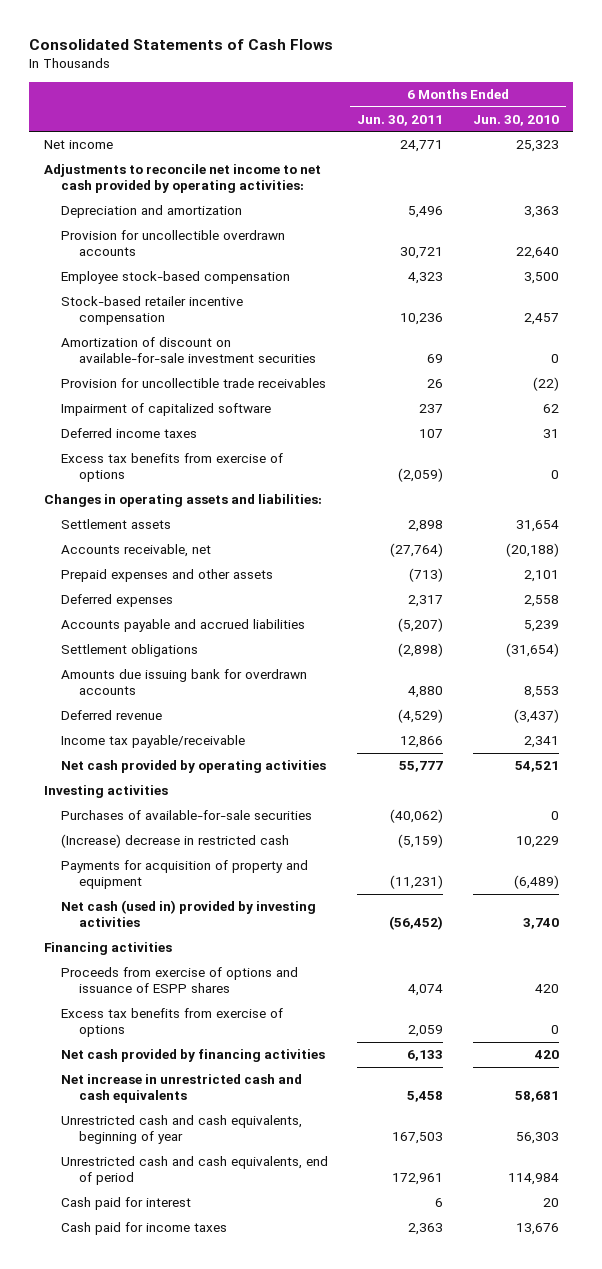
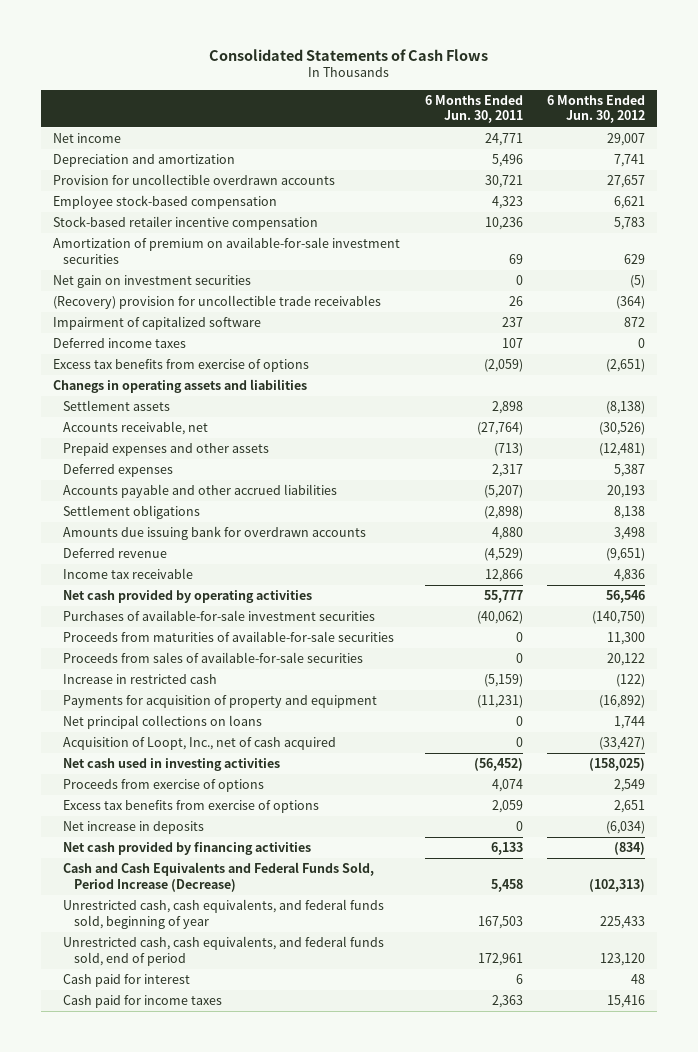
- | 6 Months Ended Jun. 30, 2011 | 6 Months Ended Jun. 30, 2010
+ | 6 Months Ended Jun. 30, 2011 | 6 Months Ended Jun. 30, 2012
- Adjustments to reconcile net income to net cash provided by operating activities:
- Amortization of discount on available-for-sale investment securities | 69 | 0
- Provision for uncollectible trade receivables | 26 | (22)
+ Amortization of premium on available-for-sale investment securities | 69 | 629
+ Net gain on investment securities | 0 | (5)
+ (Recovery) provision for uncollectible trade receivables | 26 | (364)
- Changes in operating assets and liabilities:
+ Chanegs in operating assets and liabilities
- Accounts payable and accrued liabilities | (5,207) | 5,239
+ Accounts payable and other accrued liabilities | (5,207) | 20,193
- Income tax payable/receivable | 12,866 | 2,341
+ Income tax receivable | 12,866 | 4,836
- Investing activities
- Purchases of available-for-sale securities | (40,062) | 0
- (Increase) decrease in restricted cash | (5,159) | 10,229
+ Purchases of available-for-sale investment securities | (40,062) | (140,750)
+ Proceeds from maturities of available-for-sale securities | 0 | 11,300
+ Proceeds from sales of available-for-sale securities | 0 | 20,122
+ Increase in restricted cash | (5,159) | (122)
- Net cash (used in) provided by investing activities | (56,452) | 3,740
- Financing activities
- Proceeds from exercise of options and issuance of ESPP shares | 4,074 | 420
+ Net principal collections on loans | 0 | 1,744
+ Acquisition of Loopt, Inc., net of cash acquired | 0 | (33,427)
+ Net cash used in investing activities | (56,452) | (158,025)
+ Proceeds from exercise of options | 4,074 | 2,549
+ Net increase in deposits | 0 | (6,034)
- Net increase in unrestricted cash and cash equivalents | 5,458 | 58,681
- Unrestricted cash and cash equivalents, beginning of year | 167,503 | 56,303
- Unrestricted cash and cash equivalents, end of period | 172,961 | 114,984
+ Cash and Cash Equivalents and Federal Funds Sold, Period Increase (Decrease) | 5,458 | (102,313)
+ Unrestricted cash, cash equivalents, and federal funds sold, beginning of year | 167,503 | 225,433
+ Unrestricted cash, cash equivalents, and federal funds sold, end of period | 172,961 | 123,120

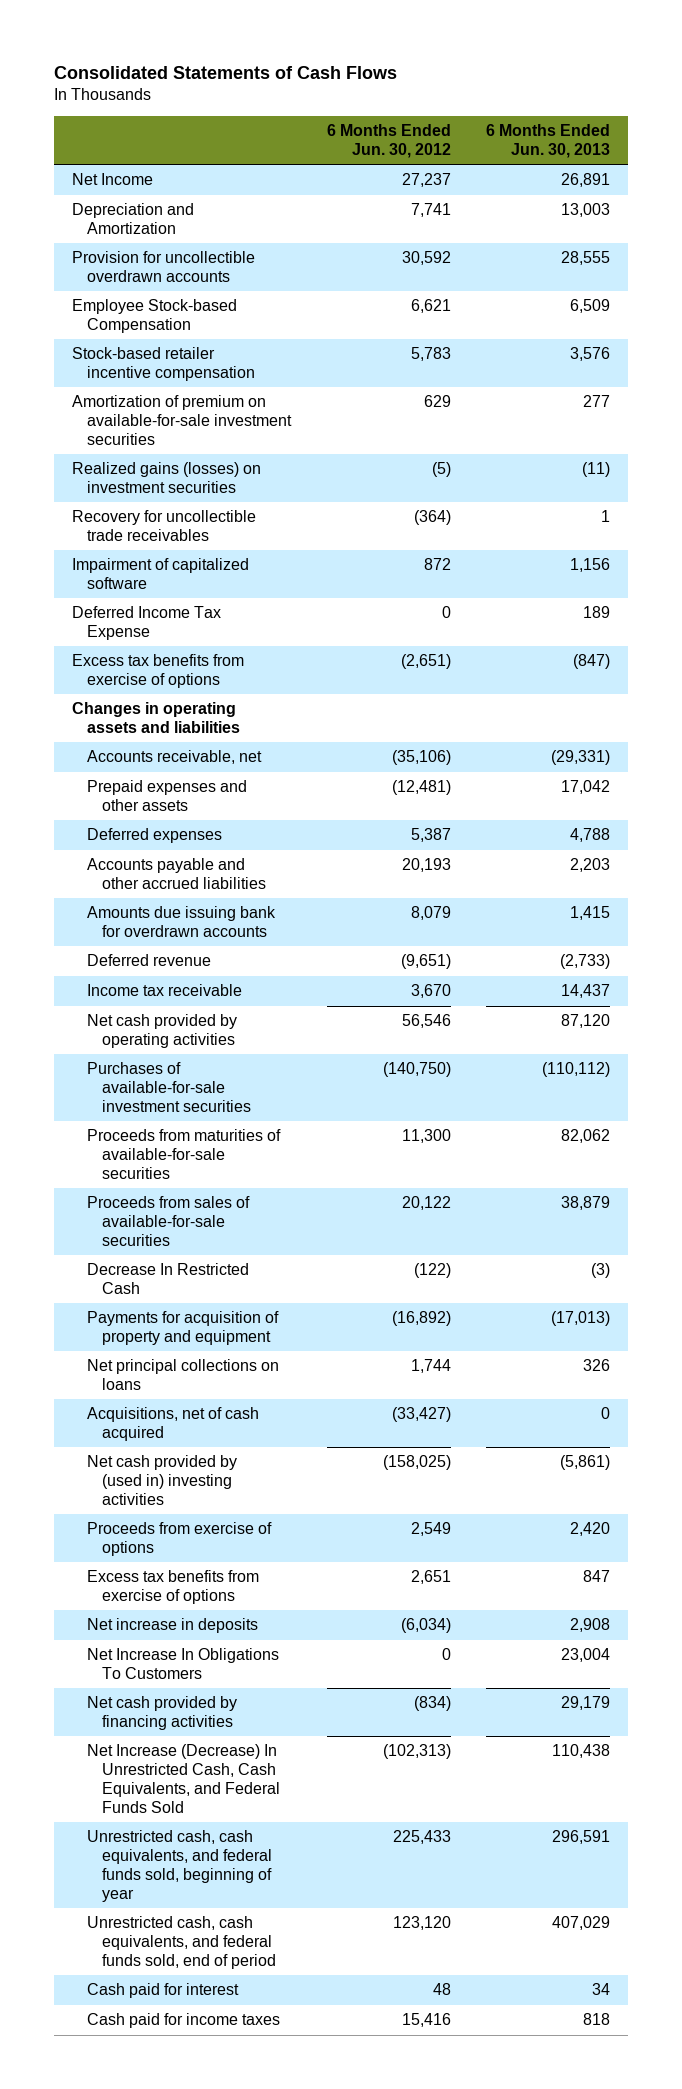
- | 6 Months Ended Jun. 30, 2011 | 6 Months Ended Jun. 30, 2012
+ | 6 Months Ended Jun. 30, 2012 | 6 Months Ended Jun. 30, 2013
- Net income | 24,771 | 29,007
- Depreciation and amortization | 5,496 | 7,741
- Provision for uncollectible overdrawn accounts | 30,721 | 27,657
- Employee stock-based compensation | 4,323 | 6,621
+ Net Income | 27,237 | 26,891
+ Depreciation and Amortization | 7,741 | 13,003
+ Provision for uncollectible overdrawn accounts | 30,592 | 28,555
+ Employee Stock-based Compensation | 6,621 | 6,509
- Net gain on investment securities | 0 | (5)
- (Recovery) provision for uncollectible trade receivables | 26 | (364)
+ Realized gains (losses) on investment securities | (5) | (11)
+ Recovery for uncollectible trade receivables | (364) | 1
- Deferred income taxes | 107 | 0
+ Deferred Income Tax Expense | 0 | 189
- Chanegs in operating assets and liabilities
- Settlement assets | 2,898 | (8,138)
- Accounts receivable, net | (27,764) | (30,526)
+ Changes in operating assets and liabilities
+ Accounts receivable, net | (35,106) | (29,331)
- Settlement obligations | (2,898) | 8,138
- Amounts due issuing bank for overdrawn accounts | 4,880 | 3,498
+ Amounts due issuing bank for overdrawn accounts | 8,079 | 1,415
- Income tax receivable | 12,866 | 4,836
+ Income tax receivable | 3,670 | 14,437
- Increase in restricted cash | (5,159) | (122)
+ Decrease In Restricted Cash | (122) | (3)
- Acquisition of Loopt, Inc., net of cash acquired | 0 | (33,427)
- Net cash used in investing activities | (56,452) | (158,025)
+ Acquisitions, net of cash acquired | (33,427) | 0
+ Net cash provided by (used in) investing activities | (158,025) | (5,861)
+ Net Increase In Obligations To Customers | 0 | 23,004
- Cash and Cash Equivalents and Federal Funds Sold, Period Increase (Decrease) | 5,458 | (102,313)
+ Net Increase (Decrease) In Unrestricted Cash, Cash Equivalents, and Federal Funds Sold | (102,313) | 110,438

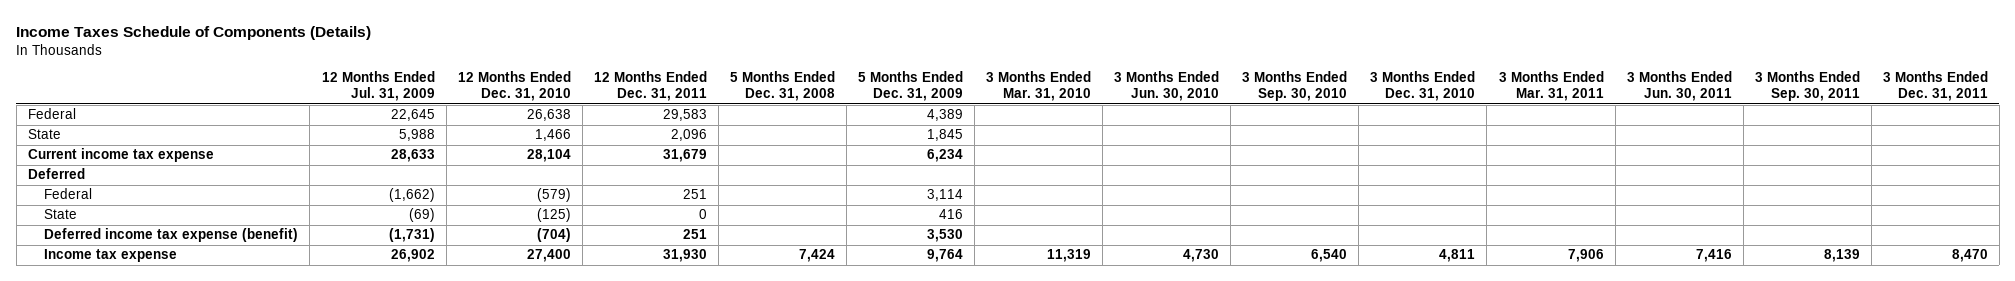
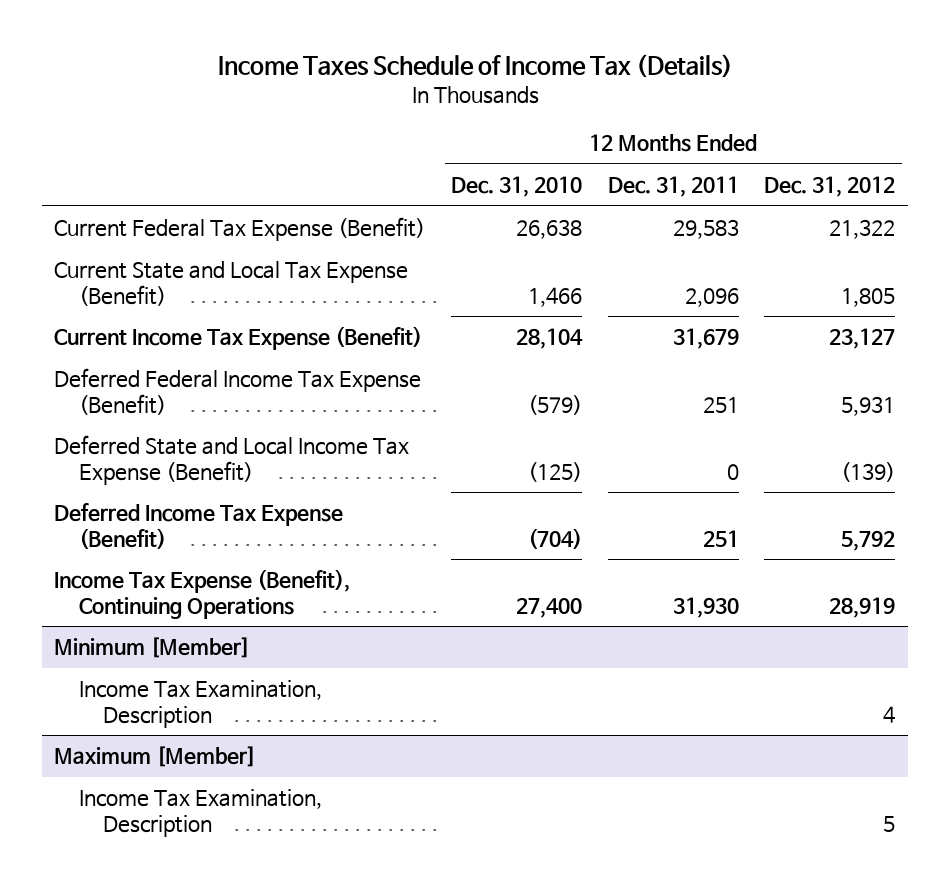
- Income Taxes Schedule of Components (Details)
+ Income Taxes Schedule of Income Tax (Details)
- | 12 Months Ended Jul. 31, 2009 | 12 Months Ended Dec. 31, 2010 | 12 Months Ended Dec. 31, 2011 | 5 Months Ended Dec. 31, 2008 | 5 Months Ended Dec. 31, 2009 | 3 Months Ended Mar. 31, 2010 | 3 Months Ended Jun. 30, 2010 | 3 Months Ended Sep. 30, 2010 | 3 Months Ended Dec. 31, 2010 | 3 Months Ended Mar. 31, 2011 | 3 Months Ended Jun. 30, 2011 | 3 Months Ended Sep. 30, 2011 | 3 Months Ended Dec. 31, 2011
+ | 12 Months Ended Dec. 31, 2010 | 12 Months Ended Dec. 31, 2011 | 12 Months Ended Dec. 31, 2012
- Federal | 22,645 | 26,638 | 29,583 | | 4,389 | | | | | | | |
- State | 5,988 | 1,466 | 2,096 | | 1,845 | | | | | | | |
- Current income tax expense | 28,633 | 28,104 | 31,679 | | 6,234 | | | | | | | |
- Deferred
- Federal | (1,662) | (579) | 251 | | 3,114 | | | | | | | |
- State | (69) | (125) | 0 | | 416 | | | | | | | |
- Deferred income tax expense (benefit) | (1,731) | (704) | 251 | | 3,530 | | | | | | | |
- Income tax expense | 26,902 | 27,400 | 31,930 | 7,424 | 9,764 | 11,319 | 4,730 | 6,540 | 4,811 | 7,906 | 7,416 | 8,139 | 8,470
+ Current Federal Tax Expense (Benefit) | 26,638 | 29,583 | 21,322
+ Current State and Local Tax Expense (Benefit) | 1,466 | 2,096 | 1,805
+ Current Income Tax Expense (Benefit) | 28,104 | 31,679 | 23,127
+ Deferred Federal Income Tax Expense (Benefit) | (579) | 251 | 5,931
+ Deferred State and Local Income Tax Expense (Benefit) | (125) | 0 | (139)
+ Deferred Income Tax Expense (Benefit) | (704) | 251 | 5,792
+ Income Tax Expense (Benefit), Continuing Operations | 27,400 | 31,930 | 28,919
+ Minimum [Member]
+ Income Tax Examination, Description | | | 4
+ Maximum [Member]
+ Income Tax Examination, Description | | | 5

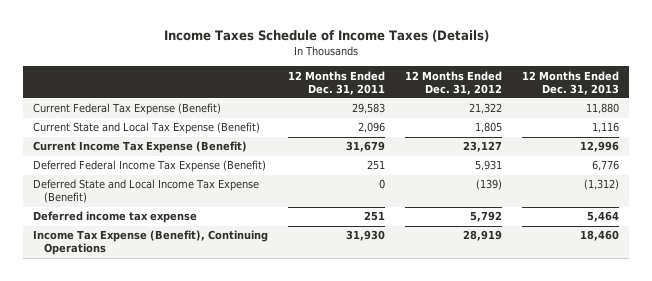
- Income Taxes Schedule of Income Tax (Details)
+ Income Taxes Schedule of Income Taxes (Details)
- | 12 Months Ended Dec. 31, 2010 | 12 Months Ended Dec. 31, 2011 | 12 Months Ended Dec. 31, 2012
+ | 12 Months Ended Dec. 31, 2011 | 12 Months Ended Dec. 31, 2012 | 12 Months Ended Dec. 31, 2013
- Deferred Income Tax Expense (Benefit) | (704) | 251 | 5,792
+ Deferred income tax expense | 251 | 5,792 | 5,464
- Minimum [Member]
- Income Tax Examination, Description | | | 4
- Maximum [Member]
- Income Tax Examination, Description | | | 5

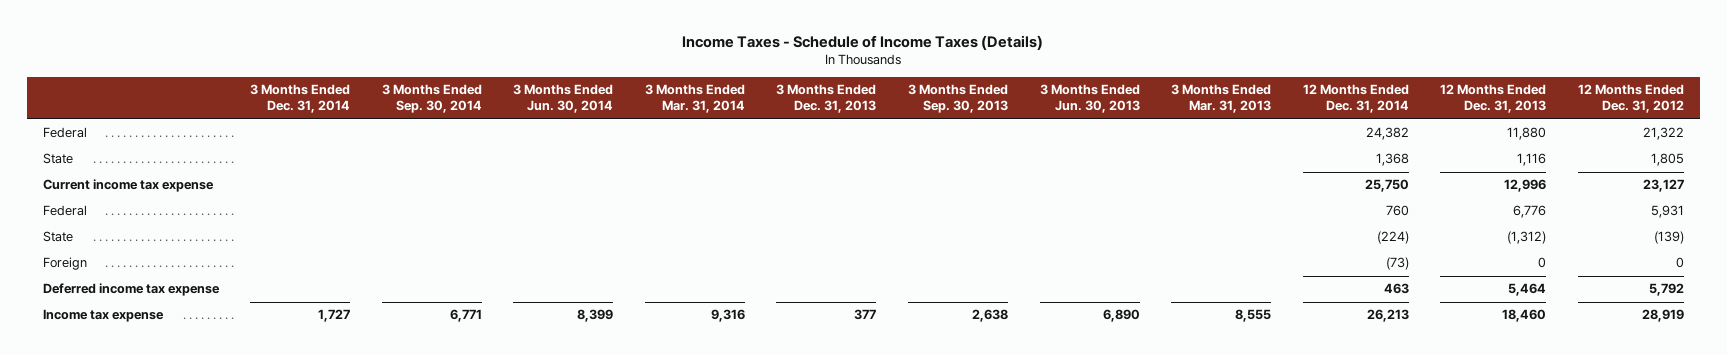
- Income Taxes Schedule of Income Taxes (Details)
+ Income Taxes - Schedule of Income Taxes (Details)
- | 12 Months Ended Dec. 31, 2011 | 12 Months Ended Dec. 31, 2012 | 12 Months Ended Dec. 31, 2013
+ | 3 Months Ended Dec. 31, 2014 | 3 Months Ended Sep. 30, 2014 | 3 Months Ended Jun. 30, 2014 | 3 Months Ended Mar. 31, 2014 | 3 Months Ended Dec. 31, 2013 | 3 Months Ended Sep. 30, 2013 | 3 Months Ended Jun. 30, 2013 | 3 Months Ended Mar. 31, 2013 | 12 Months Ended Dec. 31, 2014 | 12 Months Ended Dec. 31, 2013 | 12 Months Ended Dec. 31, 2012
- Current Federal Tax Expense (Benefit) | 29,583 | 21,322 | 11,880
- Current State and Local Tax Expense (Benefit) | 2,096 | 1,805 | 1,116
- Current Income Tax Expense (Benefit) | 31,679 | 23,127 | 12,996
- Deferred Federal Income Tax Expense (Benefit) | 251 | 5,931 | 6,776
- Deferred State and Local Income Tax Expense (Benefit) | 0 | (139) | (1,312)
+ Federal | | | | | | | | | 24,382 | 11,880 | 21,322
+ State | | | | | | | | | 1,368 | 1,116 | 1,805
+ Current income tax expense | | | | | | | | | 25,750 | 12,996 | 23,127
+ Federal | | | | | | | | | 760 | 6,776 | 5,931
+ State | | | | | | | | | (224) | (1,312) | (139)
+ Foreign | | | | | | | | | (73) | 0 | 0
- Income Tax Expense (Benefit), Continuing Operations | 31,930 | 28,919 | 18,460
+ Income tax expense | 1,727 | 6,771 | 8,399 | 9,316 | 377 | 2,638 | 6,890 | 8,555 | 26,213 | 18,460 | 28,919

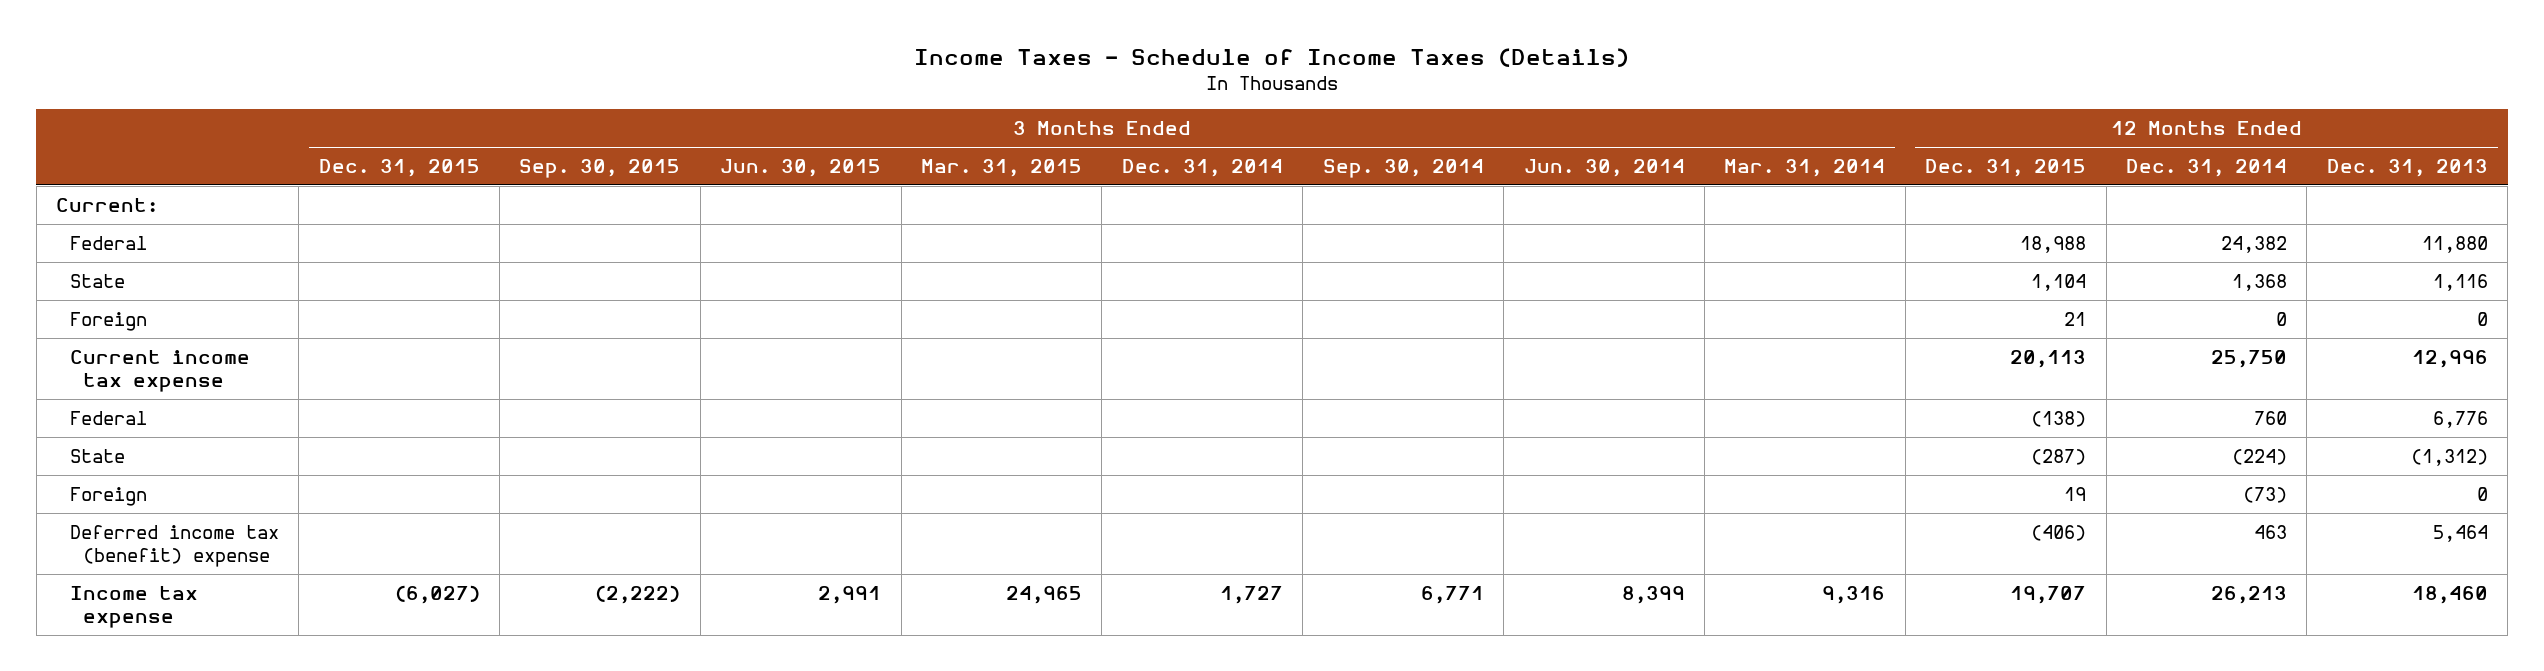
- | 3 Months Ended Dec. 31, 2014 | 3 Months Ended Sep. 30, 2014 | 3 Months Ended Jun. 30, 2014 | 3 Months Ended Mar. 31, 2014 | 3 Months Ended Dec. 31, 2013 | 3 Months Ended Sep. 30, 2013 | 3 Months Ended Jun. 30, 2013 | 3 Months Ended Mar. 31, 2013 | 12 Months Ended Dec. 31, 2014 | 12 Months Ended Dec. 31, 2013 | 12 Months Ended Dec. 31, 2012
+ | 3 Months Ended Dec. 31, 2015 | 3 Months Ended Sep. 30, 2015 | 3 Months Ended Jun. 30, 2015 | 3 Months Ended Mar. 31, 2015 | 3 Months Ended Dec. 31, 2014 | 3 Months Ended Sep. 30, 2014 | 3 Months Ended Jun. 30, 2014 | 3 Months Ended Mar. 31, 2014 | 12 Months Ended Dec. 31, 2015 | 12 Months Ended Dec. 31, 2014 | 12 Months Ended Dec. 31, 2013
+ Current:
+ Foreign | | | | | | | | | 21 | 0 | 0
- Deferred income tax expense | | | | | | | | | 463 | 5,464 | 5,792
+ Deferred income tax (benefit) expense | | | | | | | | | (406) | 463 | 5,464

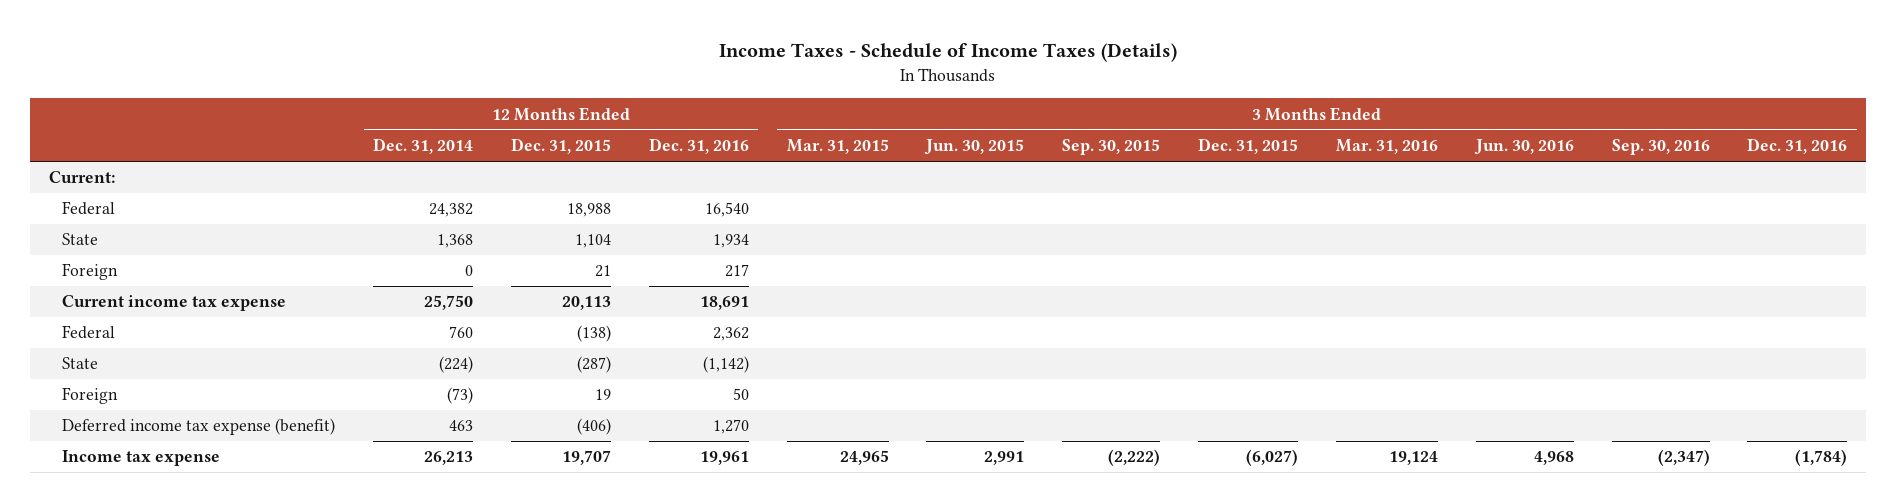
- | 3 Months Ended Dec. 31, 2015 | 3 Months Ended Sep. 30, 2015 | 3 Months Ended Jun. 30, 2015 | 3 Months Ended Mar. 31, 2015 | 3 Months Ended Dec. 31, 2014 | 3 Months Ended Sep. 30, 2014 | 3 Months Ended Jun. 30, 2014 | 3 Months Ended Mar. 31, 2014 | 12 Months Ended Dec. 31, 2015 | 12 Months Ended Dec. 31, 2014 | 12 Months Ended Dec. 31, 2013
+ | 12 Months Ended Dec. 31, 2014 | 12 Months Ended Dec. 31, 2015 | 12 Months Ended Dec. 31, 2016 | 3 Months Ended Mar. 31, 2015 | 3 Months Ended Jun. 30, 2015 | 3 Months Ended Sep. 30, 2015 | 3 Months Ended Dec. 31, 2015 | 3 Months Ended Mar. 31, 2016 | 3 Months Ended Jun. 30, 2016 | 3 Months Ended Sep. 30, 2016 | 3 Months Ended Dec. 31, 2016
- Deferred income tax (benefit) expense | | | | | | | | | (406) | 463 | 5,464
+ Deferred income tax expense (benefit) | 463 | (406) | 1,270 | | | | | | | |

